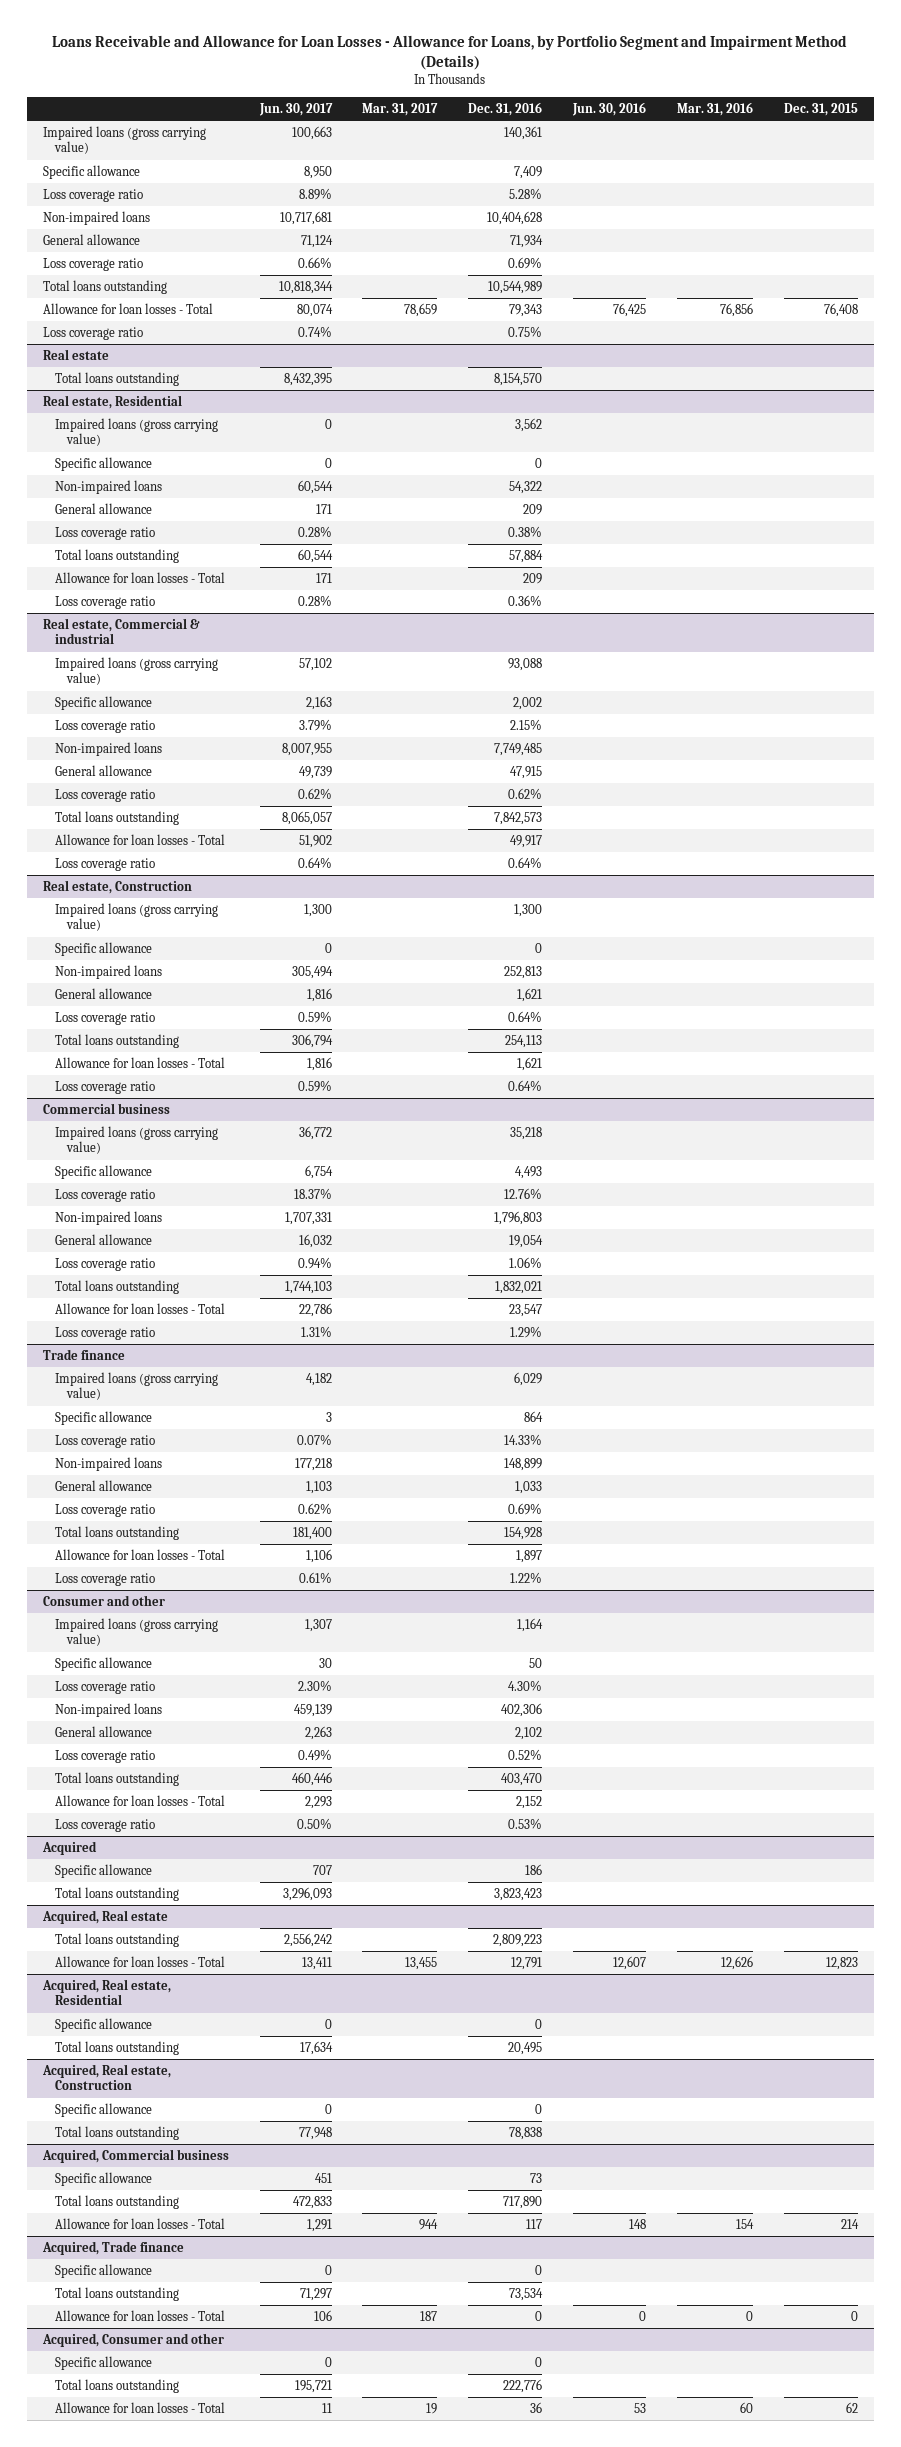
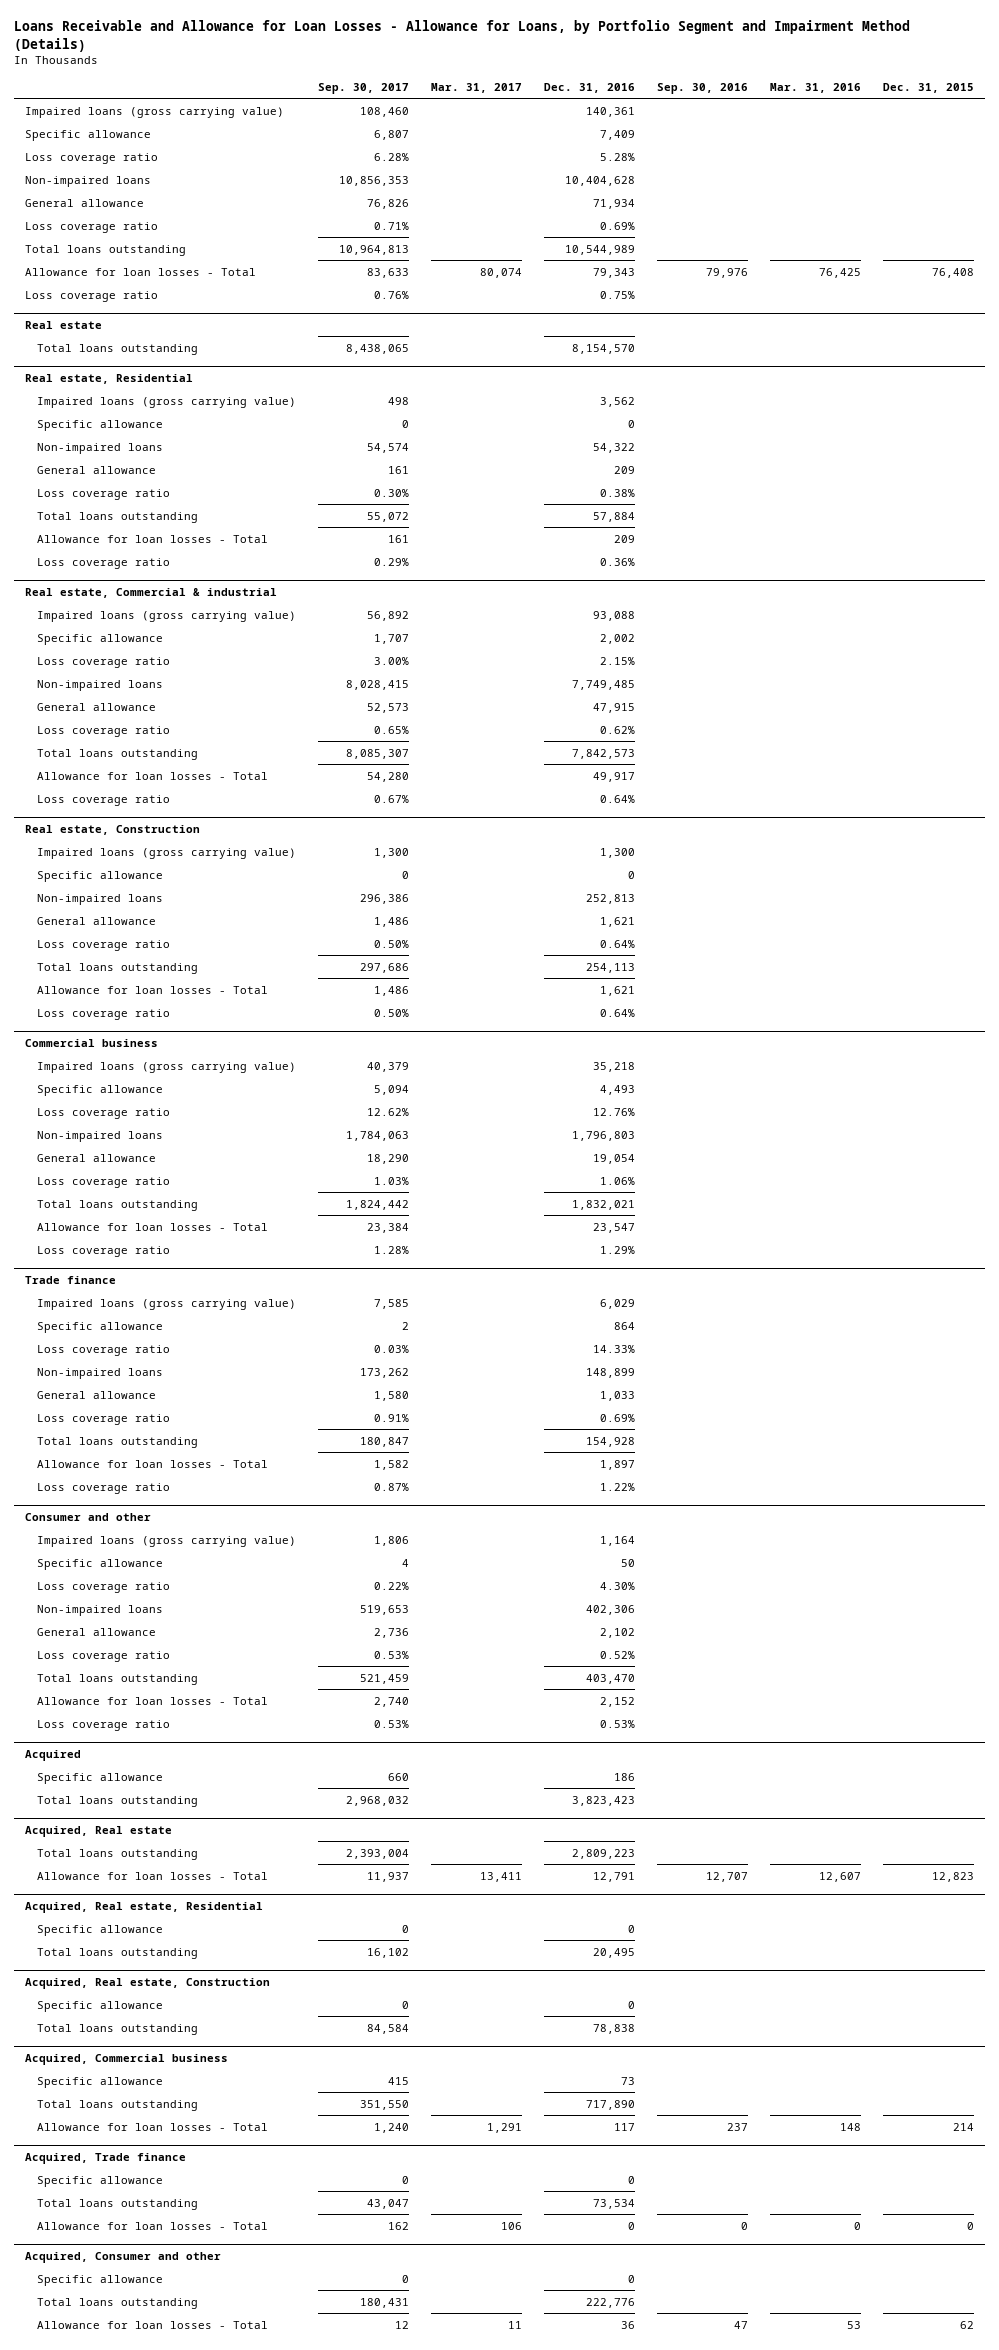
- | Jun. 30, 2017 | Mar. 31, 2017 | Dec. 31, 2016 | Jun. 30, 2016 | Mar. 31, 2016 | Dec. 31, 2015
+ | Sep. 30, 2017 | Mar. 31, 2017 | Dec. 31, 2016 | Sep. 30, 2016 | Mar. 31, 2016 | Dec. 31, 2015
- Allowance for loan losses - Total | 80,074 | 78,659 | 79,343 | 76,425 | 76,856 | 76,408
+ Allowance for loan losses - Total | 83,633 | 80,074 | 79,343 | 79,976 | 76,425 | 76,408
@ Acquired, Real estate
- Allowance for loan losses - Total | 13,411 | 13,455 | 12,791 | 12,607 | 12,626 | 12,823
+ Allowance for loan losses - Total | 11,937 | 13,411 | 12,791 | 12,707 | 12,607 | 12,823
@ Acquired, Commercial business
- Allowance for loan losses - Total | 1,291 | 944 | 117 | 148 | 154 | 214
+ Allowance for loan losses - Total | 1,240 | 1,291 | 117 | 237 | 148 | 214
@ Acquired, Trade finance
- Allowance for loan losses - Total | 106 | 187 | 0 | 0 | 0 | 0
+ Allowance for loan losses - Total | 162 | 106 | 0 | 0 | 0 | 0
@ Acquired, Consumer and other
- Allowance for loan losses - Total | 11 | 19 | 36 | 53 | 60 | 62
+ Allowance for loan losses - Total | 12 | 11 | 36 | 47 | 53 | 62

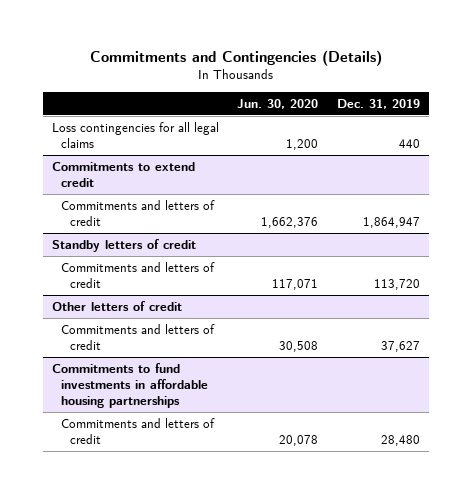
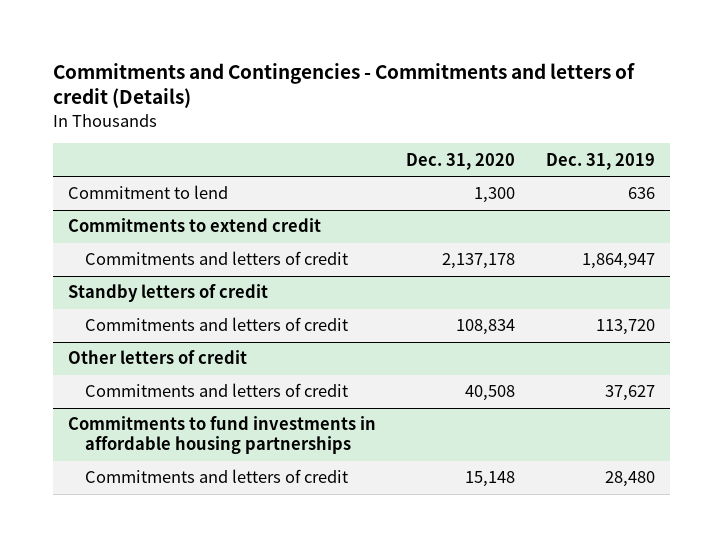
- Commitments and Contingencies (Details)
+ Commitments and Contingencies - Commitments and letters of credit (Details)
- | Jun. 30, 2020 | Dec. 31, 2019
+ | Dec. 31, 2020 | Dec. 31, 2019
- Loss contingencies for all legal claims | 1,200 | 440
+ Commitment to lend | 1,300 | 636

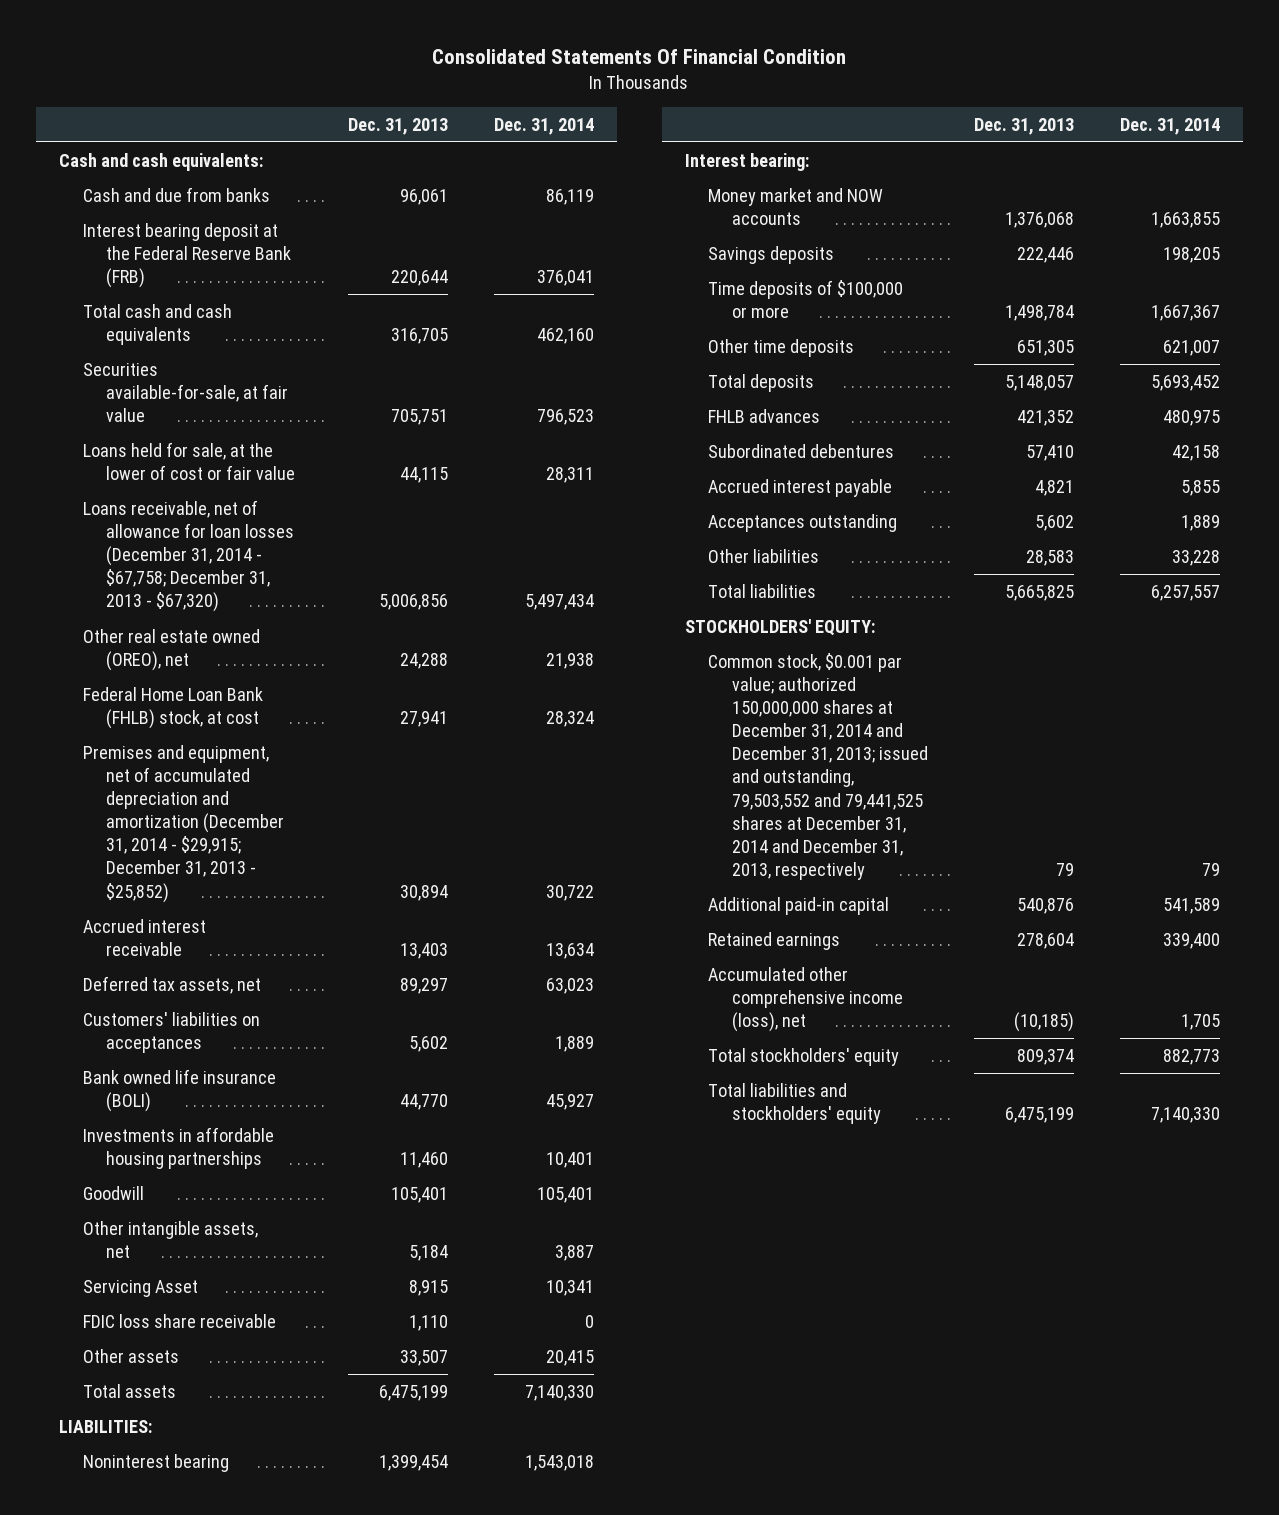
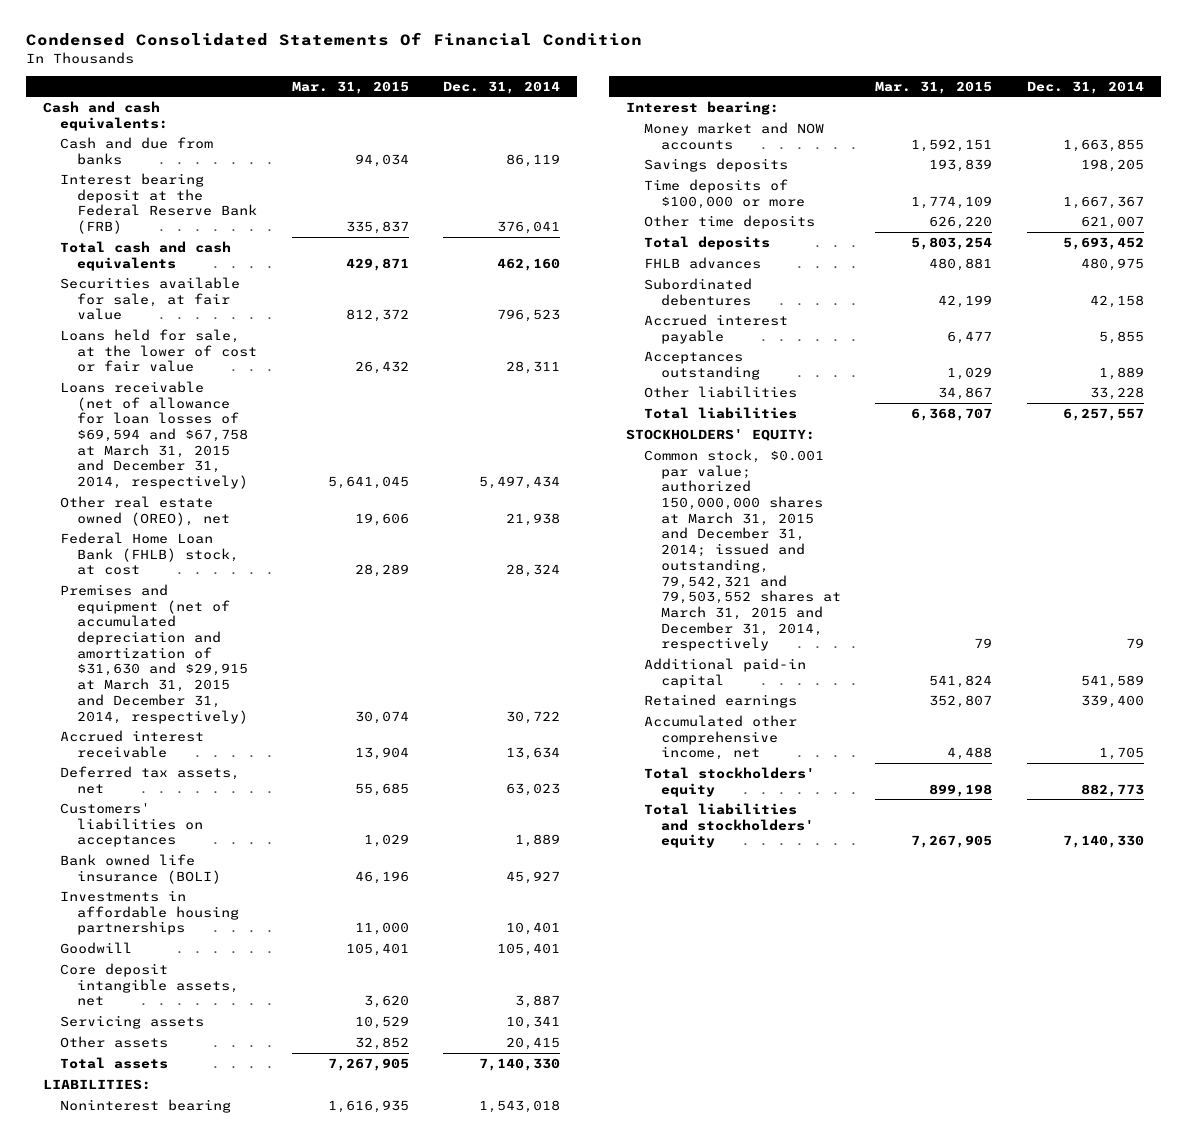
- Consolidated Statements Of Financial Condition
+ Condensed Consolidated Statements Of Financial Condition
- | Dec. 31, 2013 | Dec. 31, 2014
+ | Mar. 31, 2015 | Dec. 31, 2014
- Securities available-for-sale, at fair value | 705,751 | 796,523
+ Securities available for sale, at fair value | 812,372 | 796,523
- Loans receivable, net of allowance for loan losses (December 31, 2014 - $67,758; December 31, 2013 - $67,320) | 5,006,856 | 5,497,434
+ Loans receivable (net of allowance for loan losses of $69,594 and $67,758 at March 31, 2015 and December 31, 2014, respectively) | 5,641,045 | 5,497,434
- Premises and equipment, net of accumulated depreciation and amortization (December 31, 2014 - $29,915; December 31, 2013 - $25,852) | 30,894 | 30,722
+ Premises and equipment (net of accumulated depreciation and amortization of $31,630 and $29,915 at March 31, 2015 and December 31, 2014, respectively) | 30,074 | 30,722
- Other intangible assets, net | 5,184 | 3,887
- Servicing Asset | 8,915 | 10,341
- FDIC loss share receivable | 1,110 | 0
+ Core deposit intangible assets, net | 3,620 | 3,887
+ Servicing assets | 10,529 | 10,341
- Common stock, $0.001 par value; authorized 150,000,000 shares at December 31, 2014 and December 31, 2013; issued and outstanding, 79,503,552 and 79,441,525 shares at December 31, 2014 and December 31, 2013, respectively | 79 | 79
+ Common stock, $0.001 par value; authorized 150,000,000 shares at March 31, 2015 and December 31, 2014; issued and outstanding, 79,542,321 and 79,503,552 shares at March 31, 2015 and December 31, 2014, respectively | 79 | 79
- Accumulated other comprehensive income (loss), net | (10,185) | 1,705
+ Accumulated other comprehensive income, net | 4,488 | 1,705

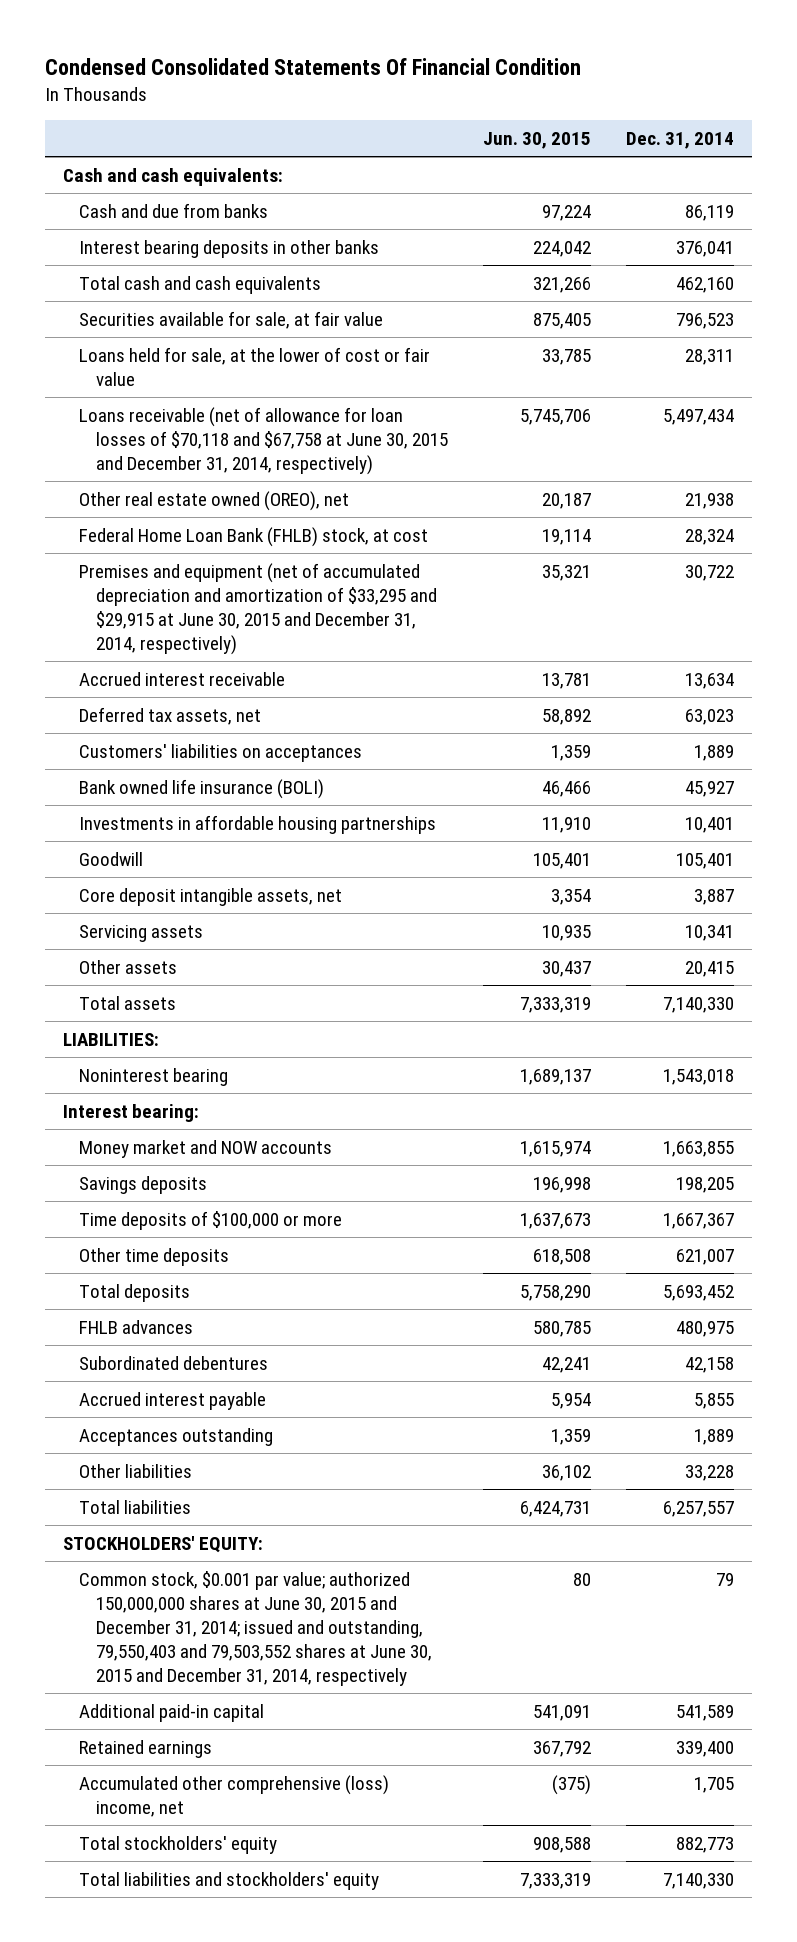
- | Mar. 31, 2015 | Dec. 31, 2014
+ | Jun. 30, 2015 | Dec. 31, 2014
- Interest bearing deposit at the Federal Reserve Bank (FRB) | 335,837 | 376,041
+ Interest bearing deposits in other banks | 224,042 | 376,041
- Loans receivable (net of allowance for loan losses of $69,594 and $67,758 at March 31, 2015 and December 31, 2014, respectively) | 5,641,045 | 5,497,434
+ Loans receivable (net of allowance for loan losses of $70,118 and $67,758 at June 30, 2015 and December 31, 2014, respectively) | 5,745,706 | 5,497,434
- Premises and equipment (net of accumulated depreciation and amortization of $31,630 and $29,915 at March 31, 2015 and December 31, 2014, respectively) | 30,074 | 30,722
+ Premises and equipment (net of accumulated depreciation and amortization of $33,295 and $29,915 at June 30, 2015 and December 31, 2014, respectively) | 35,321 | 30,722
- Common stock, $0.001 par value; authorized 150,000,000 shares at March 31, 2015 and December 31, 2014; issued and outstanding, 79,542,321 and 79,503,552 shares at March 31, 2015 and December 31, 2014, respectively | 79 | 79
+ Common stock, $0.001 par value; authorized 150,000,000 shares at June 30, 2015 and December 31, 2014; issued and outstanding, 79,550,403 and 79,503,552 shares at June 30, 2015 and December 31, 2014, respectively | 80 | 79
- Accumulated other comprehensive income, net | 4,488 | 1,705
+ Accumulated other comprehensive (loss) income, net | (375) | 1,705

